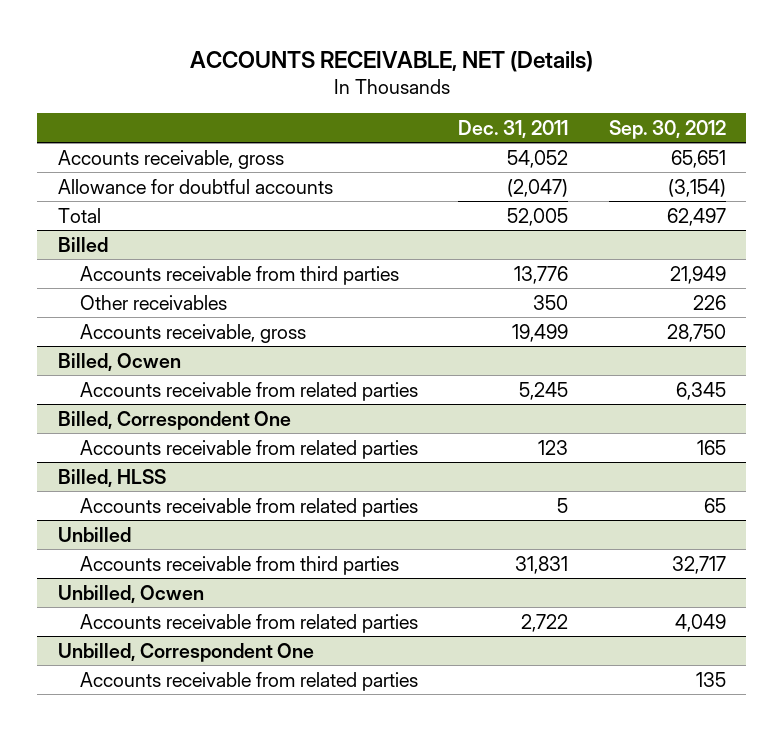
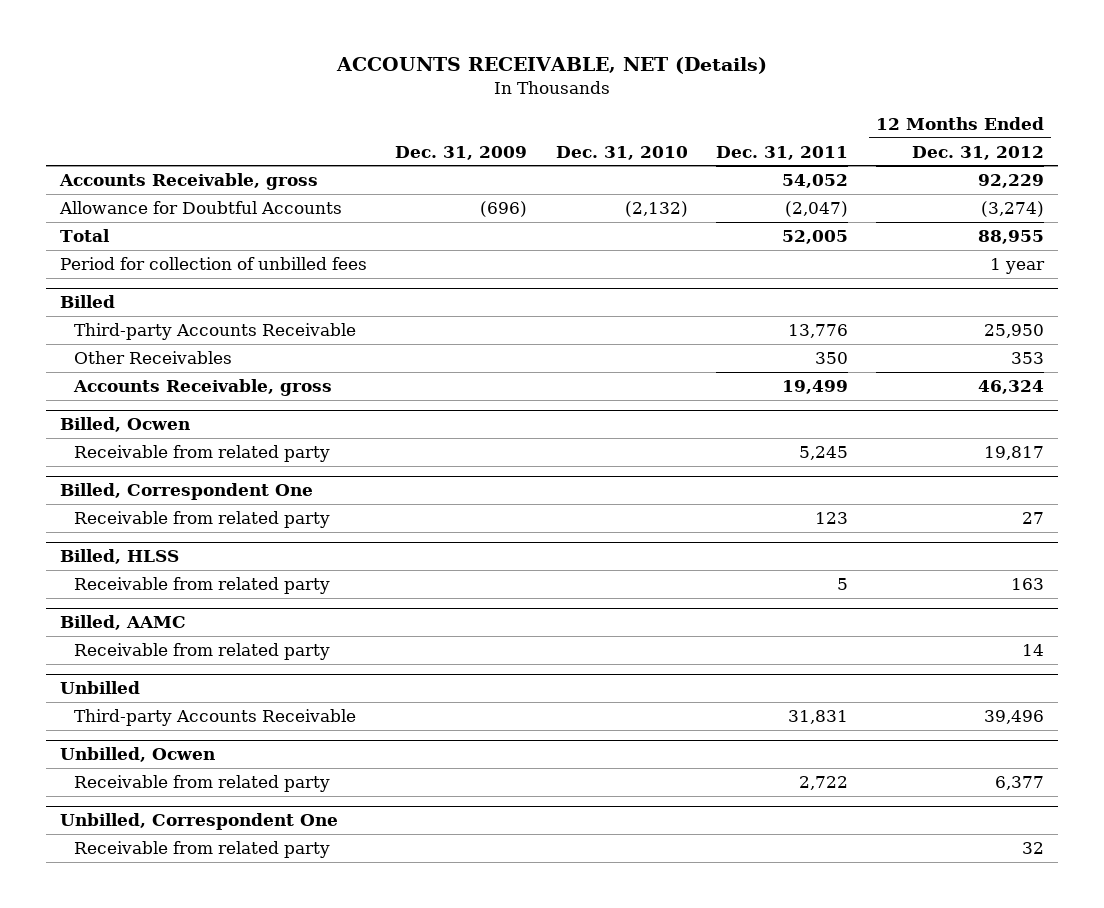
- | Dec. 31, 2011 | Sep. 30, 2012
+ | Dec. 31, 2009 | Dec. 31, 2010 | Dec. 31, 2011 | 12 Months Ended Dec. 31, 2012
- Accounts receivable, gross | 54,052 | 65,651
- Allowance for doubtful accounts | (2,047) | (3,154)
+ Accounts Receivable, gross | | | 54,052 | 92,229
+ Allowance for Doubtful Accounts | (696) | (2,132) | (2,047) | (3,274)
+ Period for collection of unbilled fees | | | | 1 year
@ Billed
- Accounts receivable from third parties | 13,776 | 21,949
- Other receivables | 350 | 226
- Accounts receivable, gross | 19,499 | 28,750
+ Third-party Accounts Receivable | | | 13,776 | 25,950
+ Other Receivables | | | 350 | 353
+ Accounts Receivable, gross | | | 19,499 | 46,324
@ Billed, Ocwen
- Accounts receivable from related parties | 5,245 | 6,345
+ Receivable from related party | | | 5,245 | 19,817
@ Billed, Correspondent One
- Accounts receivable from related parties | 123 | 165
+ Receivable from related party | | | 123 | 27
@ Billed, HLSS
- Accounts receivable from related parties | 5 | 65
+ Receivable from related party | | | 5 | 163
+ Billed, AAMC
+ Receivable from related party | | | | 14
@ Unbilled
- Accounts receivable from third parties | 31,831 | 32,717
+ Third-party Accounts Receivable | | | 31,831 | 39,496
@ Unbilled, Ocwen
- Accounts receivable from related parties | 2,722 | 4,049
+ Receivable from related party | | | 2,722 | 6,377
@ Unbilled, Correspondent One
- Accounts receivable from related parties | | 135
+ Receivable from related party | | | | 32

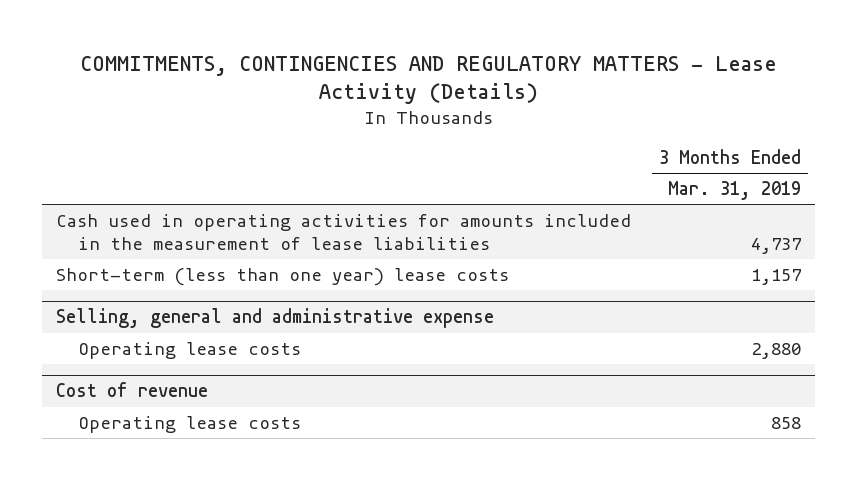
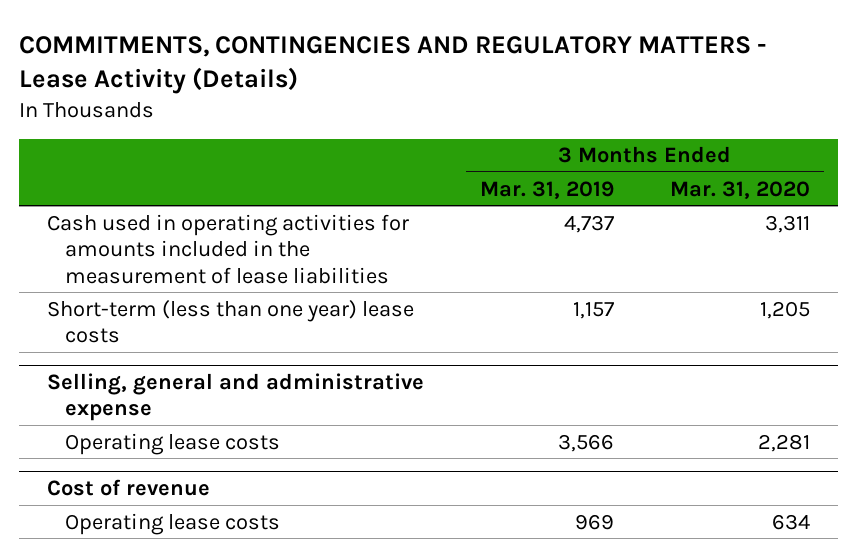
- | 3 Months Ended Mar. 31, 2019
+ | 3 Months Ended Mar. 31, 2019 | 3 Months Ended Mar. 31, 2020
@ Selling, general and administrative expense
- Operating lease costs | 2,880
+ Operating lease costs | 3,566 | 2,281
@ Cost of revenue
- Operating lease costs | 858
+ Operating lease costs | 969 | 634

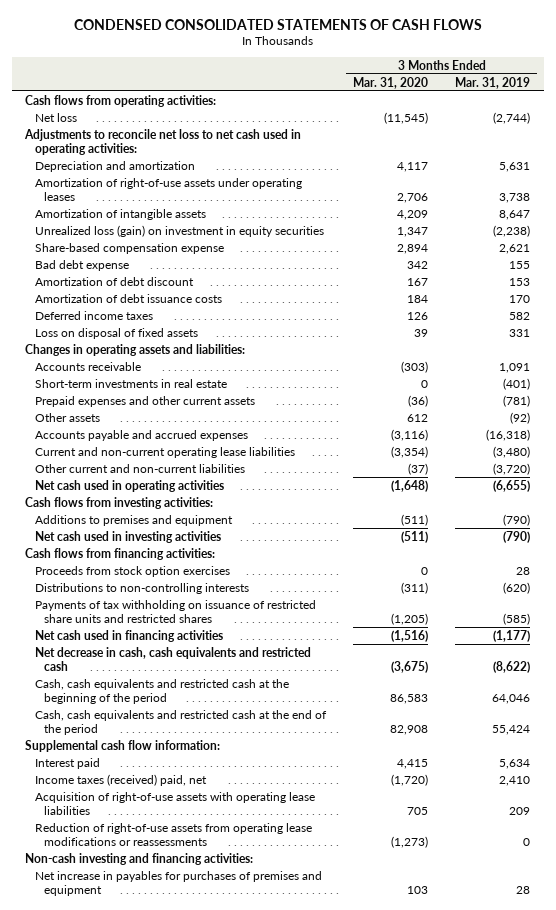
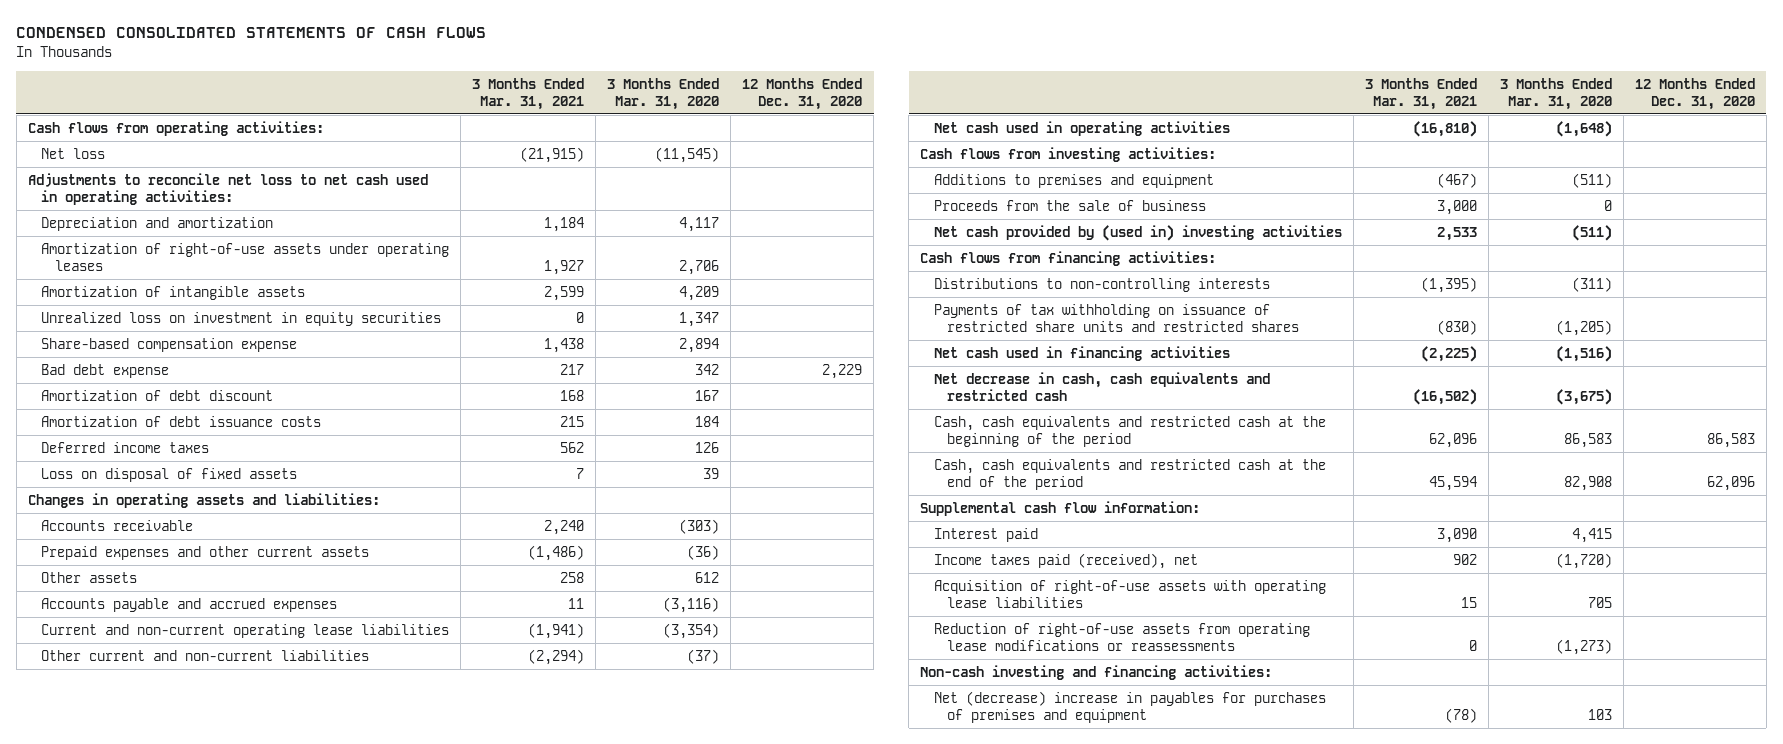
- | 3 Months Ended Mar. 31, 2020 | 3 Months Ended Mar. 31, 2019
+ | 3 Months Ended Mar. 31, 2021 | 3 Months Ended Mar. 31, 2020 | 12 Months Ended Dec. 31, 2020
- Unrealized loss (gain) on investment in equity securities | 1,347 | (2,238)
+ Unrealized loss on investment in equity securities | 0 | 1,347 |
- Short-term investments in real estate | 0 | (401)
- Net cash used in investing activities | (511) | (790)
+ Proceeds from the sale of business | 3,000 | 0 |
+ Net cash provided by (used in) investing activities | 2,533 | (511) |
- Proceeds from stock option exercises | 0 | 28
- Income taxes (received) paid, net | (1,720) | 2,410
+ Income taxes paid (received), net | 902 | (1,720) |
- Net increase in payables for purchases of premises and equipment | 103 | 28
+ Net (decrease) increase in payables for purchases of premises and equipment | (78) | 103 |

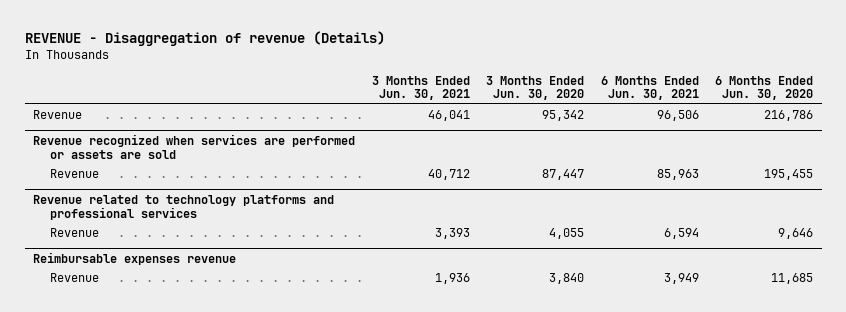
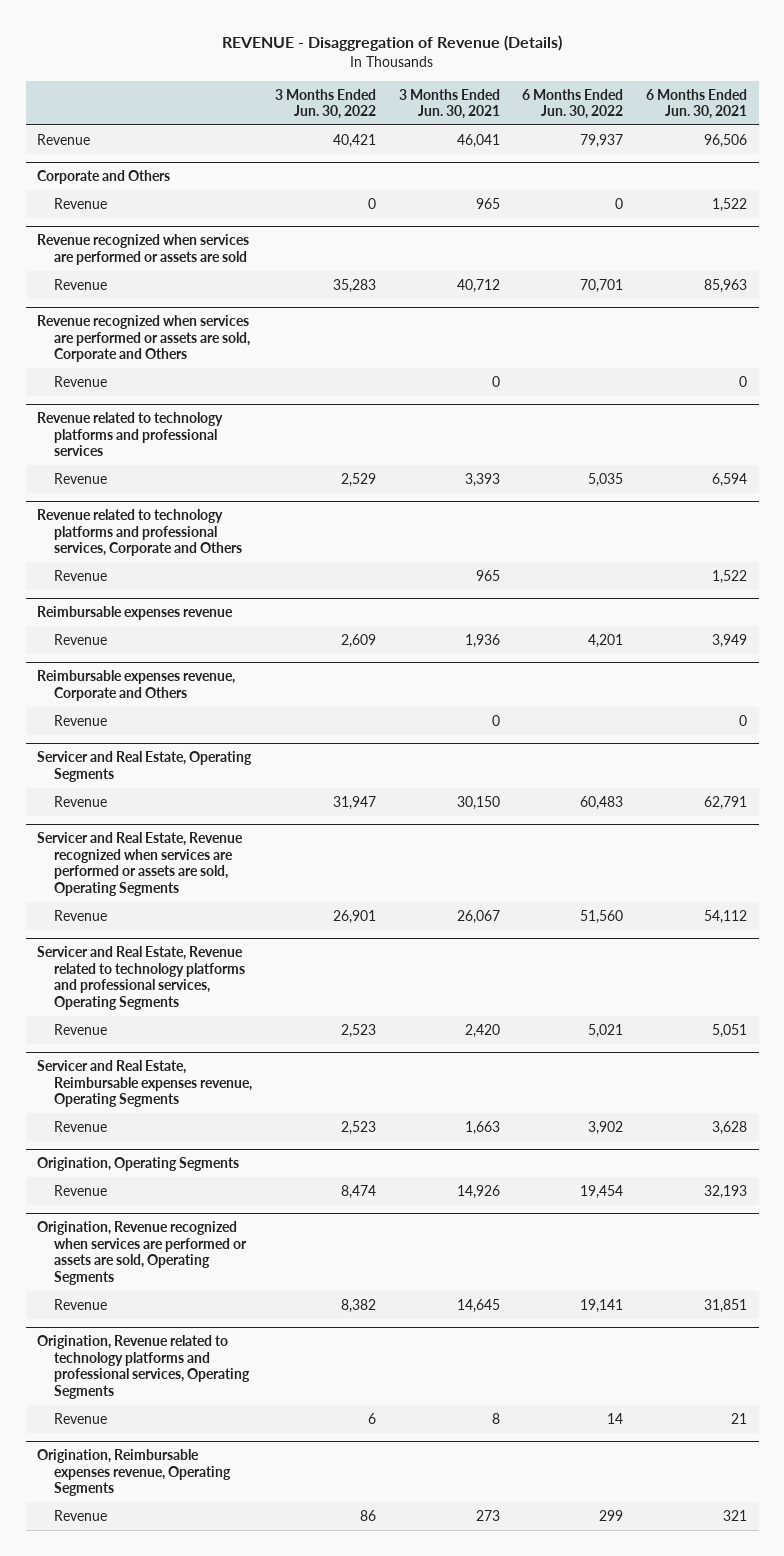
- REVENUE - Disaggregation of revenue (Details)
+ REVENUE - Disaggregation of Revenue (Details)
- | 3 Months Ended Jun. 30, 2021 | 3 Months Ended Jun. 30, 2020 | 6 Months Ended Jun. 30, 2021 | 6 Months Ended Jun. 30, 2020
+ | 3 Months Ended Jun. 30, 2022 | 3 Months Ended Jun. 30, 2021 | 6 Months Ended Jun. 30, 2022 | 6 Months Ended Jun. 30, 2021
+ Corporate and Others
+ Revenue | 0 | 965 | 0 | 1,522
+ Revenue recognized when services are performed or assets are sold, Corporate and Others
+ Revenue | | 0 | | 0
+ Revenue related to technology platforms and professional services, Corporate and Others
+ Revenue | | 965 | | 1,522
+ Reimbursable expenses revenue, Corporate and Others
+ Revenue | | 0 | | 0
+ Servicer and Real Estate, Operating Segments
+ Revenue | 31,947 | 30,150 | 60,483 | 62,791
+ Servicer and Real Estate, Revenue recognized when services are performed or assets are sold, Operating Segments
+ Revenue | 26,901 | 26,067 | 51,560 | 54,112
+ Servicer and Real Estate, Revenue related to technology platforms and professional services, Operating Segments
+ Revenue | 2,523 | 2,420 | 5,021 | 5,051
+ Servicer and Real Estate, Reimbursable expenses revenue, Operating Segments
+ Revenue | 2,523 | 1,663 | 3,902 | 3,628
+ Origination, Operating Segments
+ Revenue | 8,474 | 14,926 | 19,454 | 32,193
+ Origination, Revenue recognized when services are performed or assets are sold, Operating Segments
+ Revenue | 8,382 | 14,645 | 19,141 | 31,851
+ Origination, Revenue related to technology platforms and professional services, Operating Segments
+ Revenue | 6 | 8 | 14 | 21
+ Origination, Reimbursable expenses revenue, Operating Segments
+ Revenue | 86 | 273 | 299 | 321

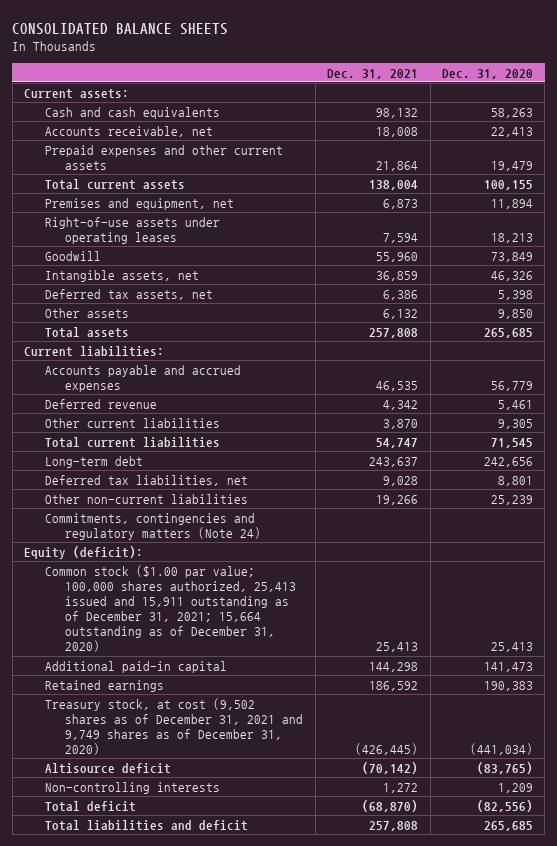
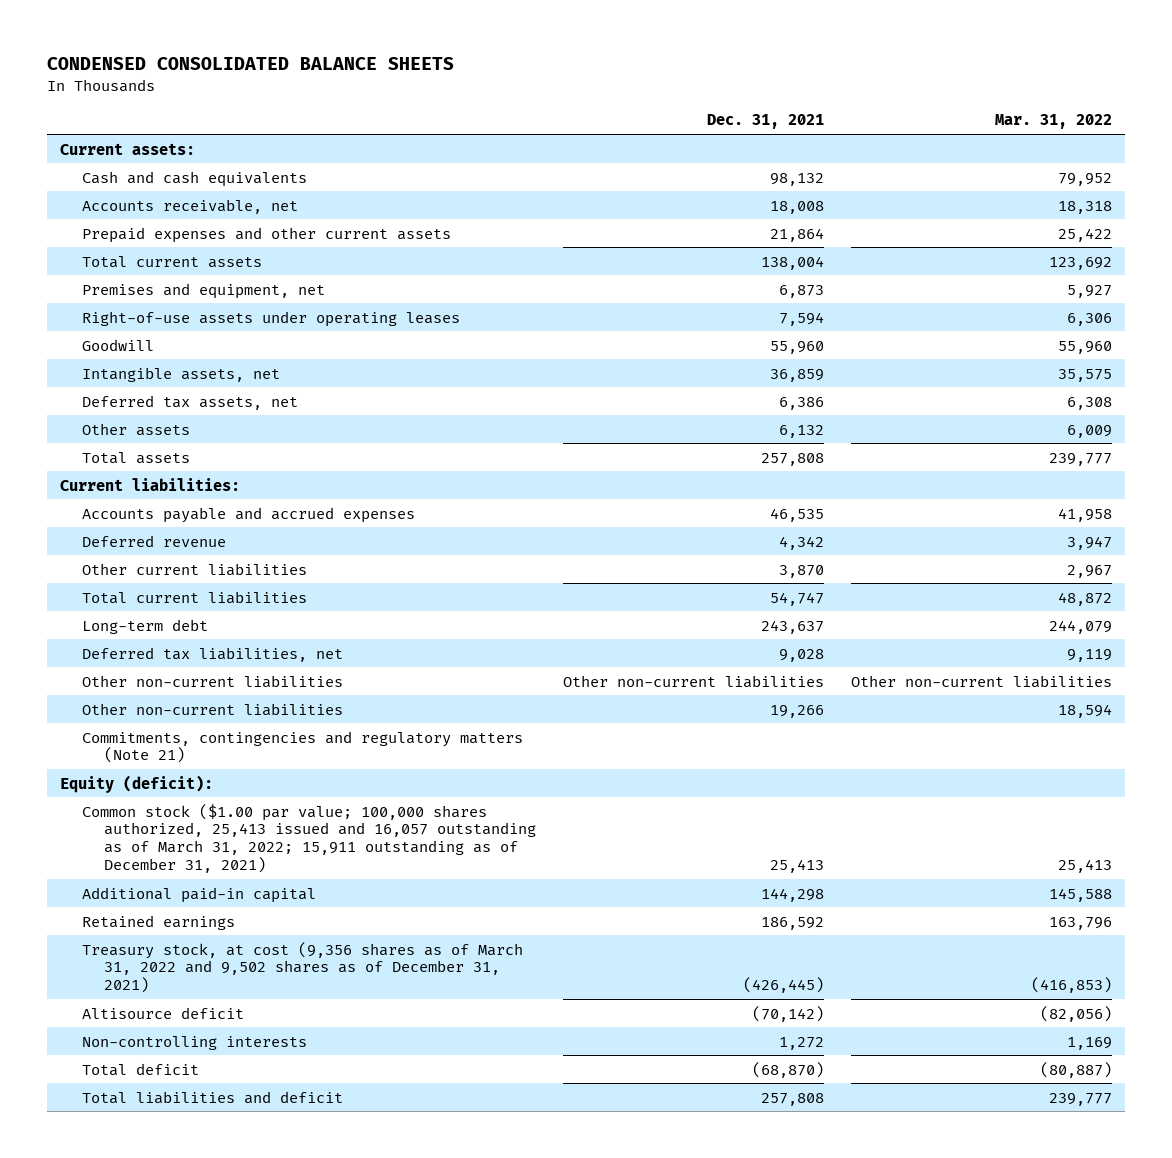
- CONSOLIDATED BALANCE SHEETS
+ CONDENSED CONSOLIDATED BALANCE SHEETS
- | Dec. 31, 2021 | Dec. 31, 2020
+ | Dec. 31, 2021 | Mar. 31, 2022
+ Other non-current liabilities | Other non-current liabilities | Other non-current liabilities
- Commitments, contingencies and regulatory matters (Note 24)
+ Commitments, contingencies and regulatory matters (Note 21)
- Common stock ($1.00 par value; 100,000 shares authorized, 25,413 issued and 15,911 outstanding as of December 31, 2021; 15,664 outstanding as of December 31, 2020) | 25,413 | 25,413
+ Common stock ($1.00 par value; 100,000 shares authorized, 25,413 issued and 16,057 outstanding as of March 31, 2022; 15,911 outstanding as of December 31, 2021) | 25,413 | 25,413
- Treasury stock, at cost (9,502 shares as of December 31, 2021 and 9,749 shares as of December 31, 2020) | (426,445) | (441,034)
+ Treasury stock, at cost (9,356 shares as of March 31, 2022 and 9,502 shares as of December 31, 2021) | (426,445) | (416,853)

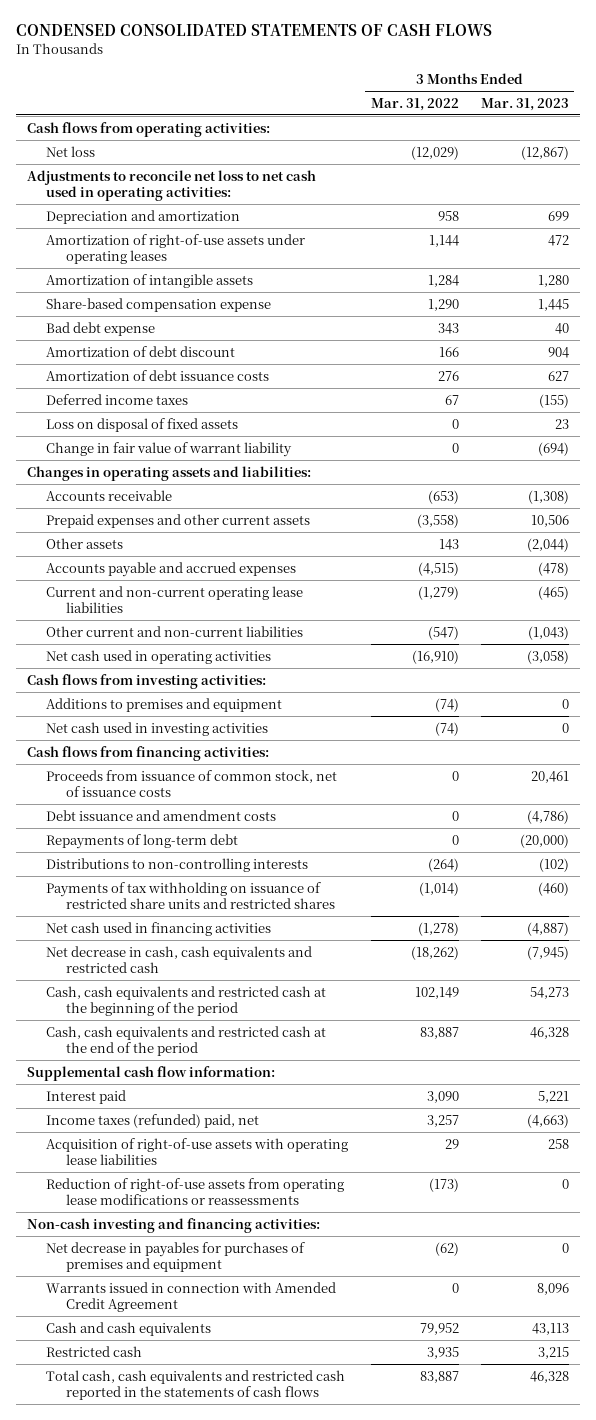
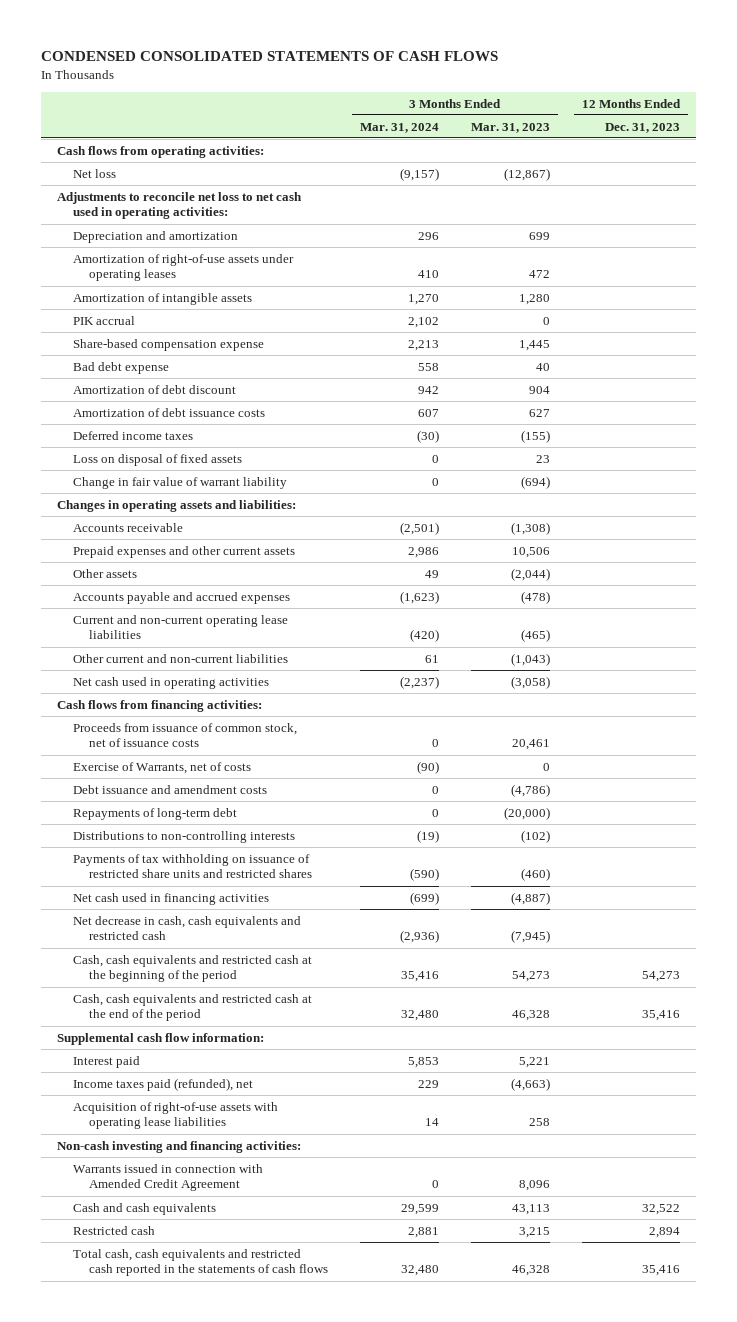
- | 3 Months Ended Mar. 31, 2022 | 3 Months Ended Mar. 31, 2023
+ | 3 Months Ended Mar. 31, 2024 | 3 Months Ended Mar. 31, 2023 | 12 Months Ended Dec. 31, 2023
+ PIK accrual | 2,102 | 0 |
- Cash flows from investing activities:
- Additions to premises and equipment | (74) | 0
- Net cash used in investing activities | (74) | 0
+ Exercise of Warrants, net of costs | (90) | 0 |
- Income taxes (refunded) paid, net | 3,257 | (4,663)
+ Income taxes paid (refunded), net | 229 | (4,663) |
- Reduction of right-of-use assets from operating lease modifications or reassessments | (173) | 0
- Net decrease in payables for purchases of premises and equipment | (62) | 0

